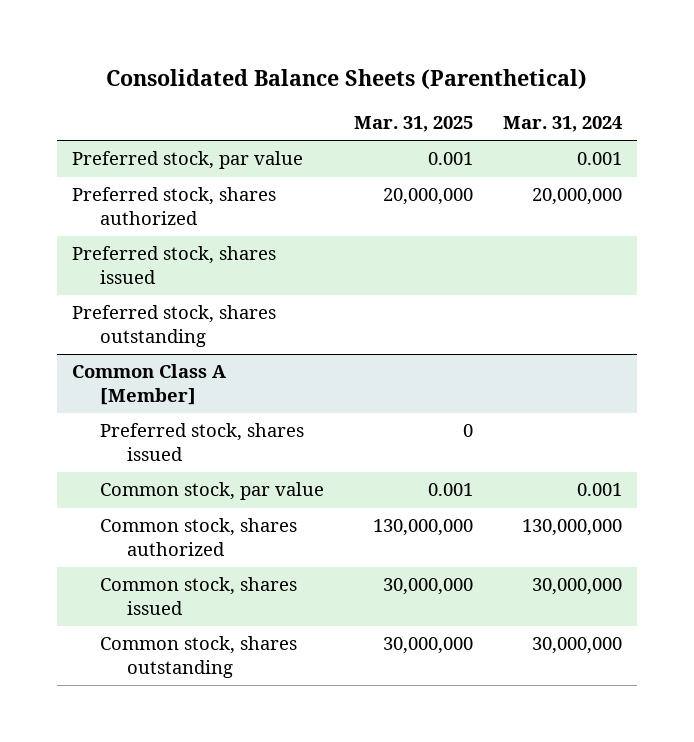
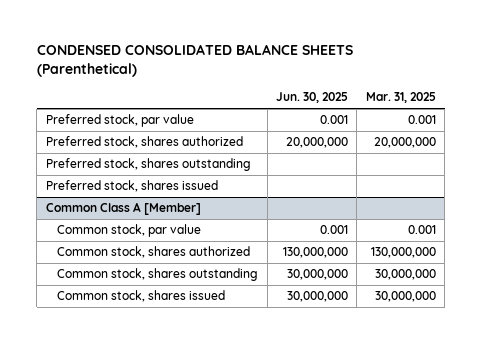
- Consolidated Balance Sheets (Parenthetical)
+ CONDENSED CONSOLIDATED BALANCE SHEETS (Parenthetical)
- | Mar. 31, 2025 | Mar. 31, 2024
+ | Jun. 30, 2025 | Mar. 31, 2025
moved down: Preferred stock, shares issued
@ Common Class A [Member]
- Preferred stock, shares issued | 0 |
moved down: Common stock, shares issued | 30,000,000 | 30,000,000

